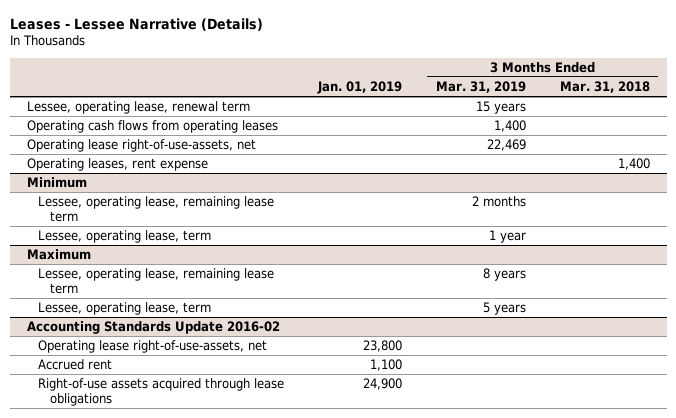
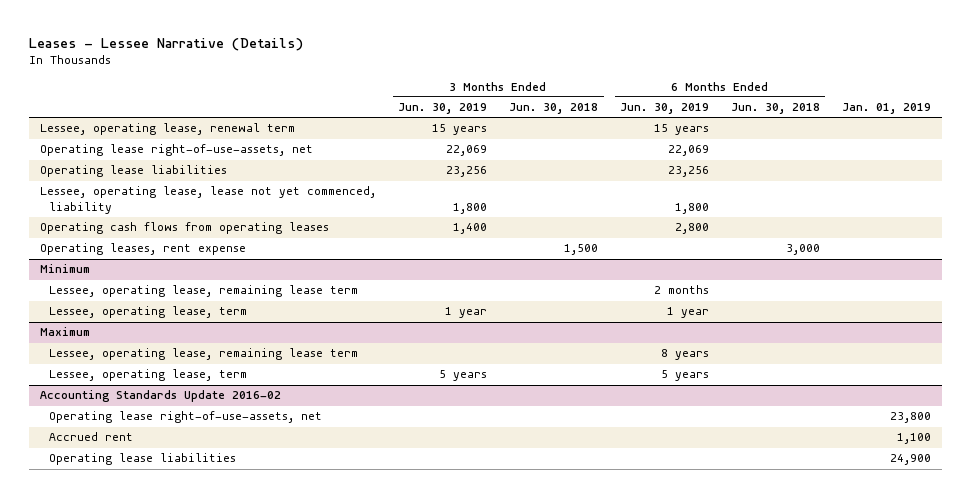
- | Jan. 01, 2019 | 3 Months Ended Mar. 31, 2019 | 3 Months Ended Mar. 31, 2018
+ | 3 Months Ended Jun. 30, 2019 | 3 Months Ended Jun. 30, 2018 | 6 Months Ended Jun. 30, 2019 | 6 Months Ended Jun. 30, 2018 | Jan. 01, 2019
+ Operating lease liabilities | 23,256 | | 23,256 | |
+ Lessee, operating lease, lease not yet commenced, liability | 1,800 | | 1,800 | |
moved down: Operating cash flows from operating leases | 1,400 | | 2,800 | |
@ Accounting Standards Update 2016-02
- Right-of-use assets acquired through lease obligations | 24,900 | |
+ Operating lease liabilities | | | | | 24,900

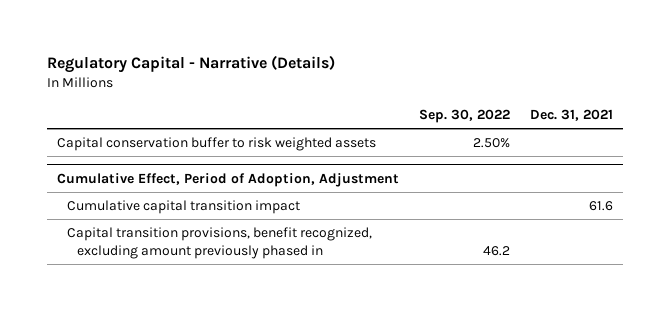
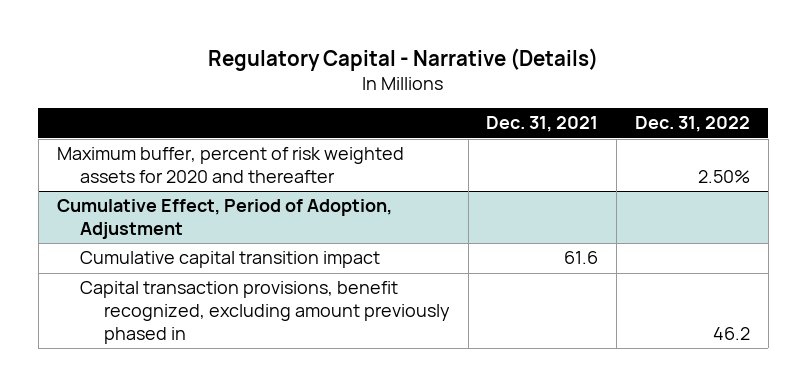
- | Sep. 30, 2022 | Dec. 31, 2021
+ | Dec. 31, 2021 | Dec. 31, 2022
- Capital conservation buffer to risk weighted assets | 2.50% |
+ Maximum buffer, percent of risk weighted assets for 2020 and thereafter | | 2.50%
@ Cumulative Effect, Period of Adoption, Adjustment
- Capital transition provisions, benefit recognized, excluding amount previously phased in | 46.2 |
+ Capital transaction provisions, benefit recognized, excluding amount previously phased in | | 46.2

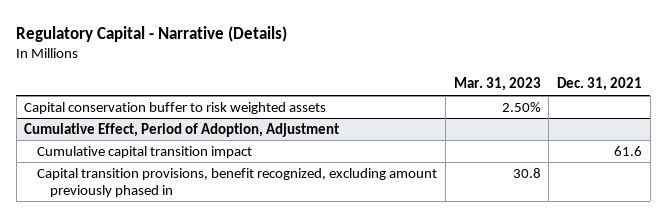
- | Dec. 31, 2021 | Dec. 31, 2022
+ | Mar. 31, 2023 | Dec. 31, 2021
- Maximum buffer, percent of risk weighted assets for 2020 and thereafter | | 2.50%
+ Capital conservation buffer to risk weighted assets | 2.50% |
@ Cumulative Effect, Period of Adoption, Adjustment
- Capital transaction provisions, benefit recognized, excluding amount previously phased in | | 46.2
+ Capital transition provisions, benefit recognized, excluding amount previously phased in | 30.8 |

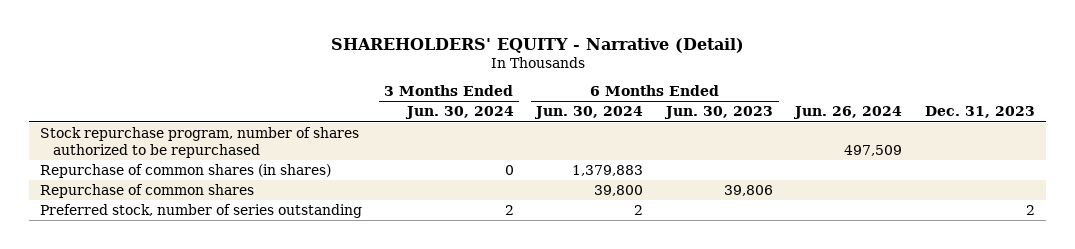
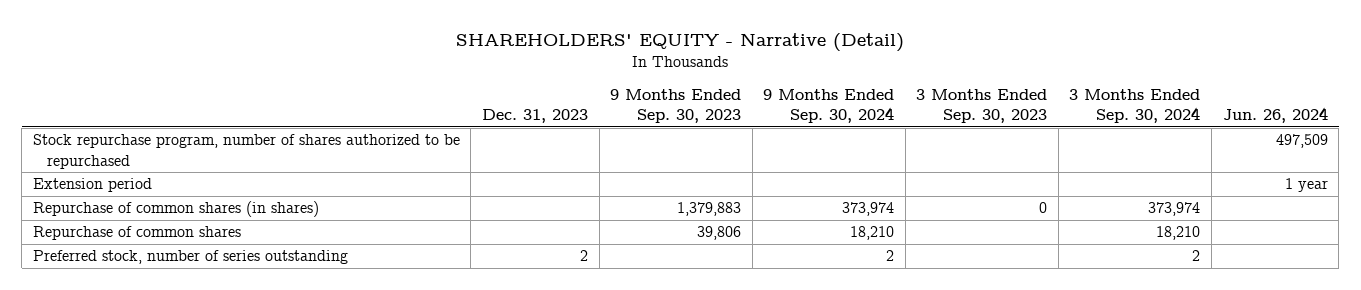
- | 3 Months Ended Jun. 30, 2024 | 6 Months Ended Jun. 30, 2024 | 6 Months Ended Jun. 30, 2023 | Jun. 26, 2024 | Dec. 31, 2023
+ | Dec. 31, 2023 | 9 Months Ended Sep. 30, 2023 | 9 Months Ended Sep. 30, 2024 | 3 Months Ended Sep. 30, 2023 | 3 Months Ended Sep. 30, 2024 | Jun. 26, 2024
+ Extension period | | | | | | 1 year

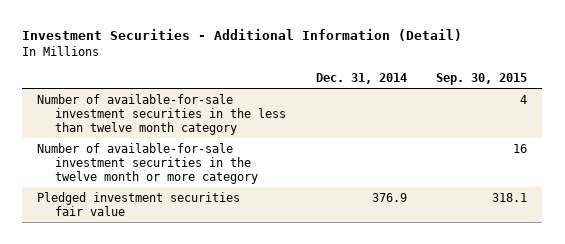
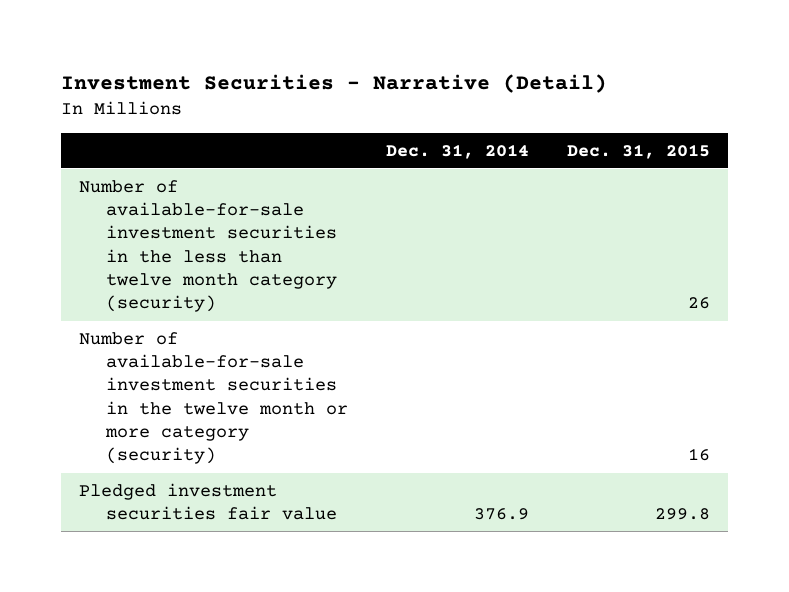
- Investment Securities - Additional Information (Detail)
+ Investment Securities - Narrative (Detail)
- | Dec. 31, 2014 | Sep. 30, 2015
+ | Dec. 31, 2014 | Dec. 31, 2015
- Number of available-for-sale investment securities in the less than twelve month category | | 4
- Number of available-for-sale investment securities in the twelve month or more category | | 16
+ Number of available-for-sale investment securities in the less than twelve month category (security) | | 26
+ Number of available-for-sale investment securities in the twelve month or more category (security) | | 16

